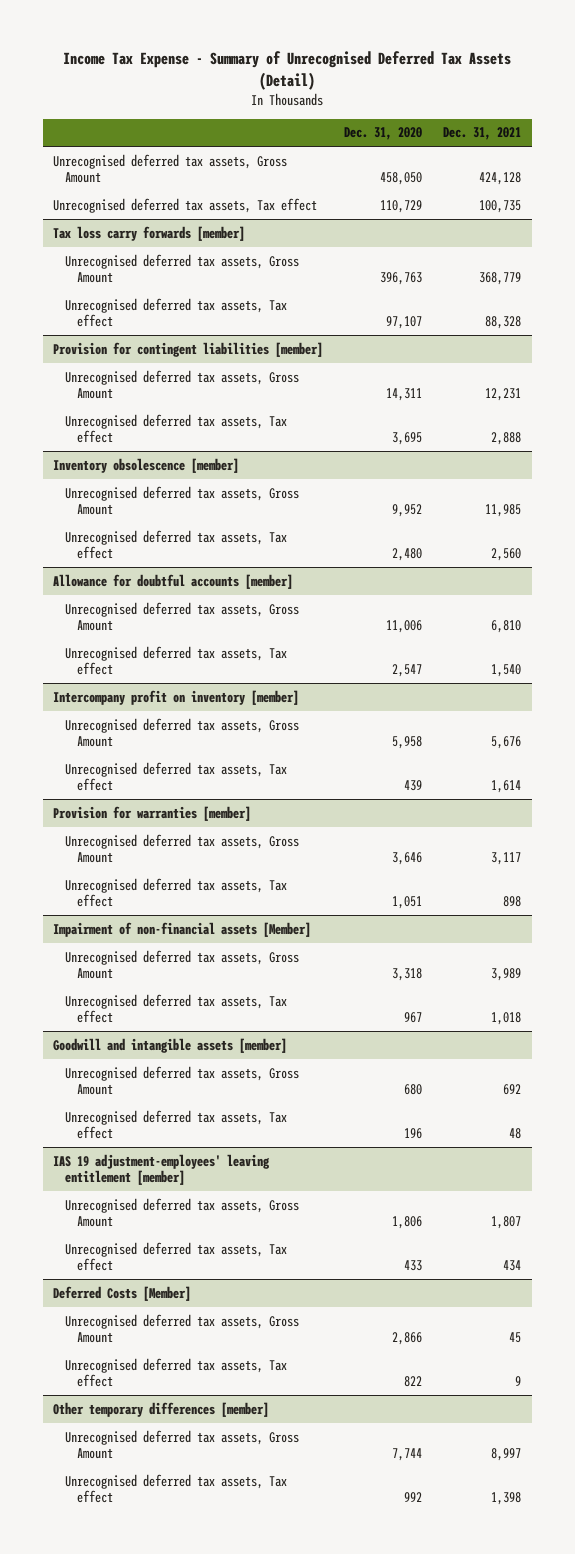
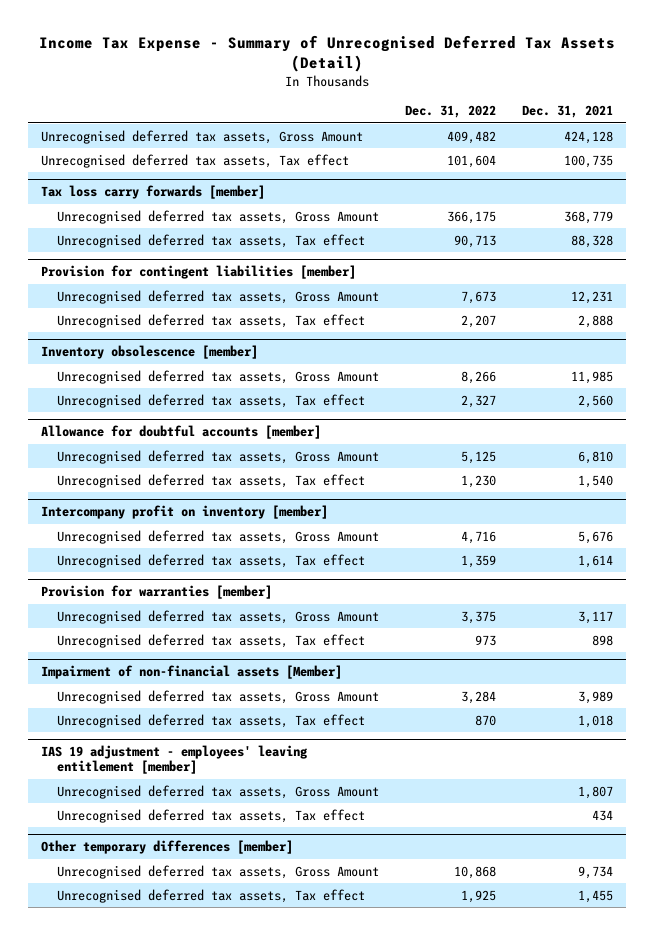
- | Dec. 31, 2020 | Dec. 31, 2021
+ | Dec. 31, 2022 | Dec. 31, 2021
- Goodwill and intangible assets [member]
- Unrecognised deferred tax assets, Gross Amount | 680 | 692
- Unrecognised deferred tax assets, Tax effect | 196 | 48
- IAS 19 adjustment-employees' leaving entitlement [member]
+ IAS 19 adjustment - employees' leaving entitlement [member]
- Deferred Costs [Member]
- Unrecognised deferred tax assets, Gross Amount | 2,866 | 45
- Unrecognised deferred tax assets, Tax effect | 822 | 9
@ Other temporary differences [member]
- Unrecognised deferred tax assets, Gross Amount | 7,744 | 8,997
- Unrecognised deferred tax assets, Tax effect | 992 | 1,398
+ Unrecognised deferred tax assets, Gross Amount | 10,868 | 9,734
+ Unrecognised deferred tax assets, Tax effect | 1,925 | 1,455

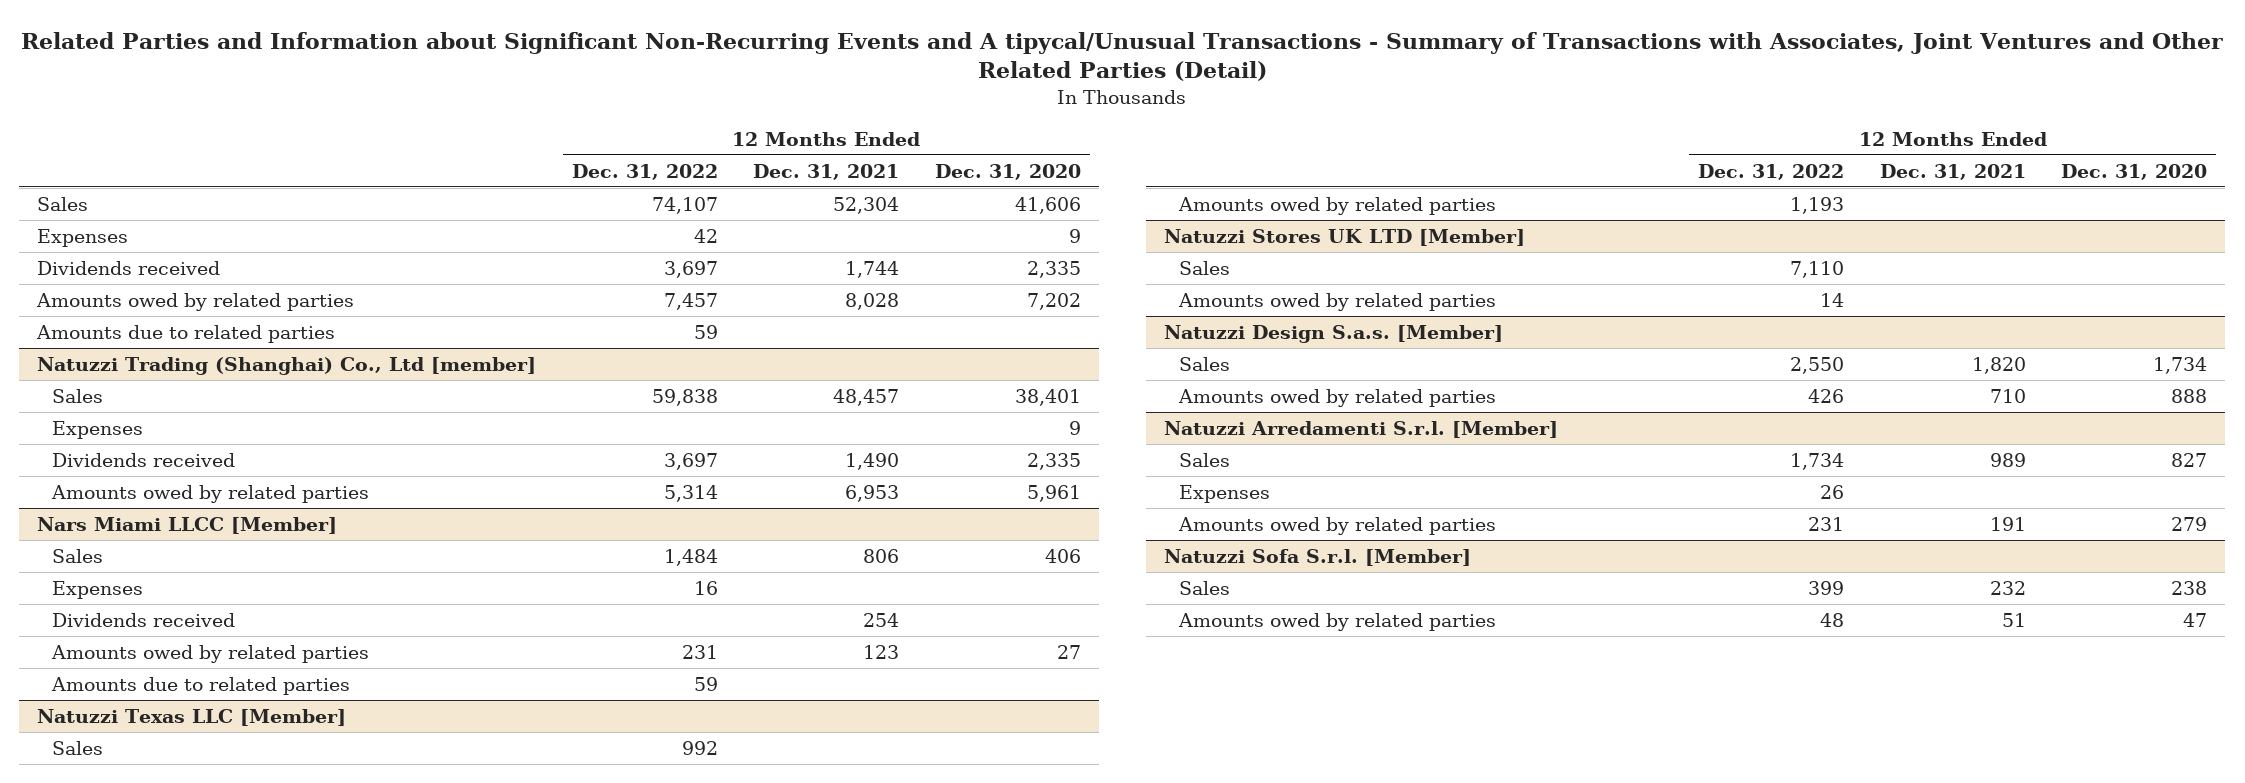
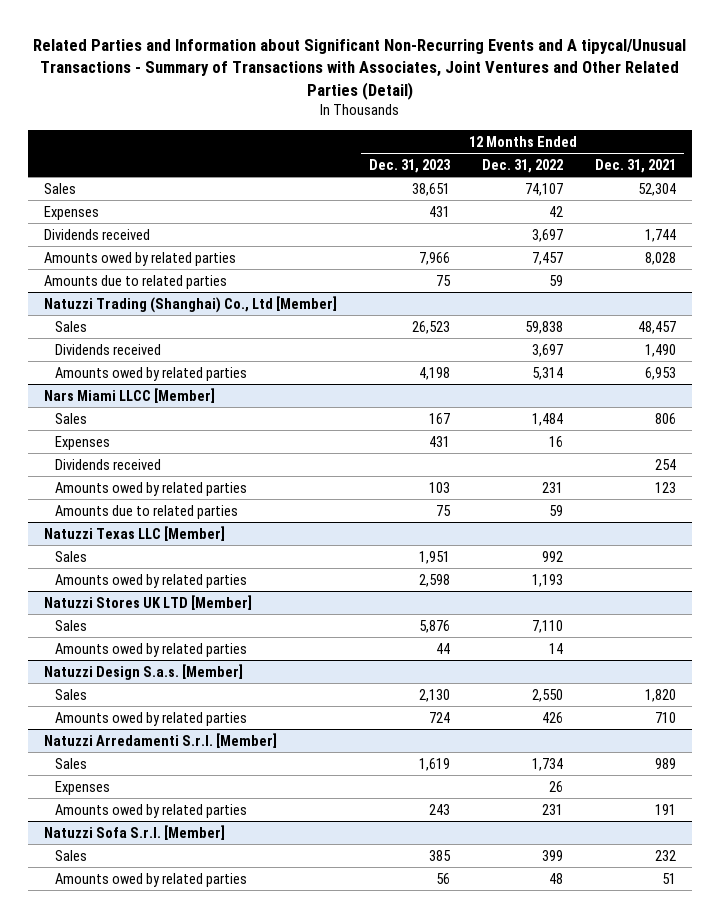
- | 12 Months Ended Dec. 31, 2022 | 12 Months Ended Dec. 31, 2021 | 12 Months Ended Dec. 31, 2020
+ | 12 Months Ended Dec. 31, 2023 | 12 Months Ended Dec. 31, 2022 | 12 Months Ended Dec. 31, 2021
- Natuzzi Trading (Shanghai) Co., Ltd [member]
+ Natuzzi Trading (Shanghai) Co., Ltd [Member]
- Expenses | | | 9

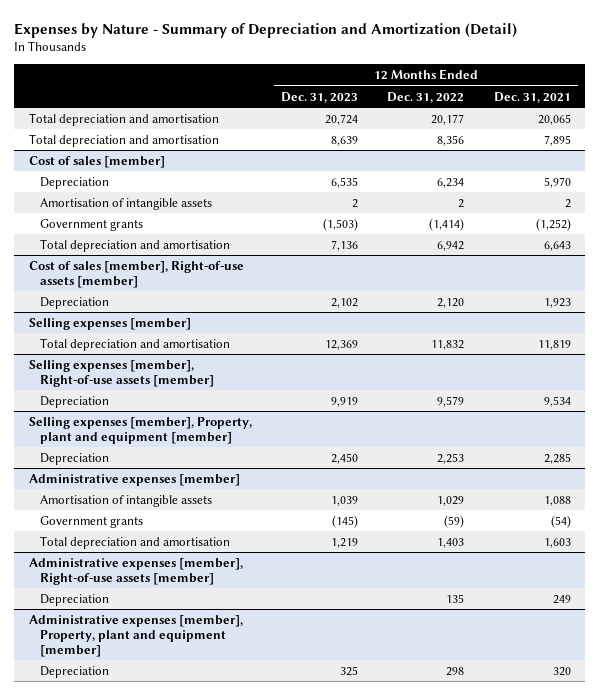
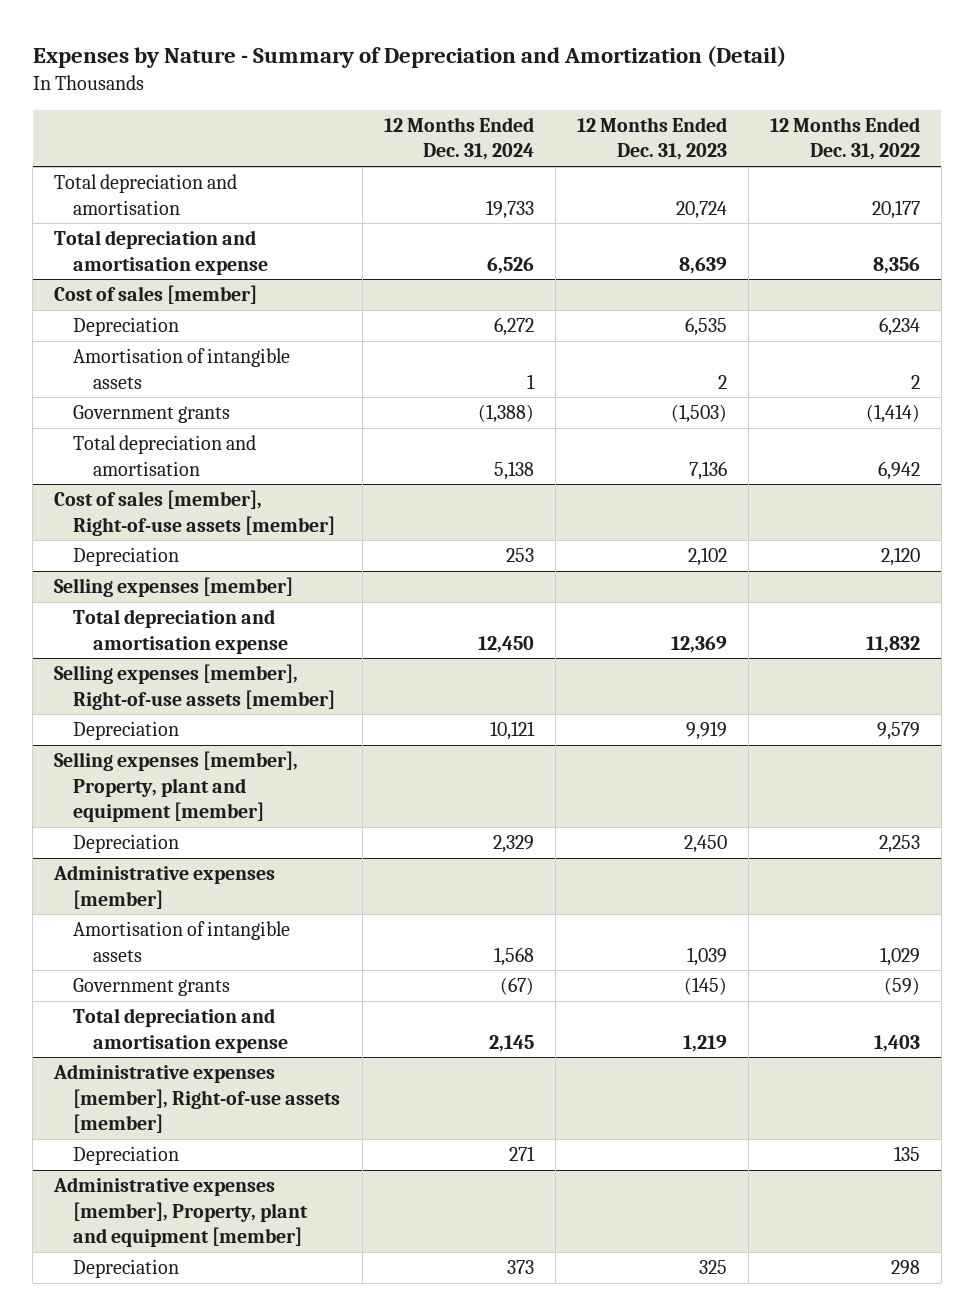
- | 12 Months Ended Dec. 31, 2023 | 12 Months Ended Dec. 31, 2022 | 12 Months Ended Dec. 31, 2021
+ | 12 Months Ended Dec. 31, 2024 | 12 Months Ended Dec. 31, 2023 | 12 Months Ended Dec. 31, 2022
- Total depreciation and amortisation | 8,639 | 8,356 | 7,895
+ Total depreciation and amortisation expense | 6,526 | 8,639 | 8,356
@ Selling expenses [member]
- Total depreciation and amortisation | 12,369 | 11,832 | 11,819
+ Total depreciation and amortisation expense | 12,450 | 12,369 | 11,832
@ Administrative expenses [member]
- Total depreciation and amortisation | 1,219 | 1,403 | 1,603
+ Total depreciation and amortisation expense | 2,145 | 1,219 | 1,403

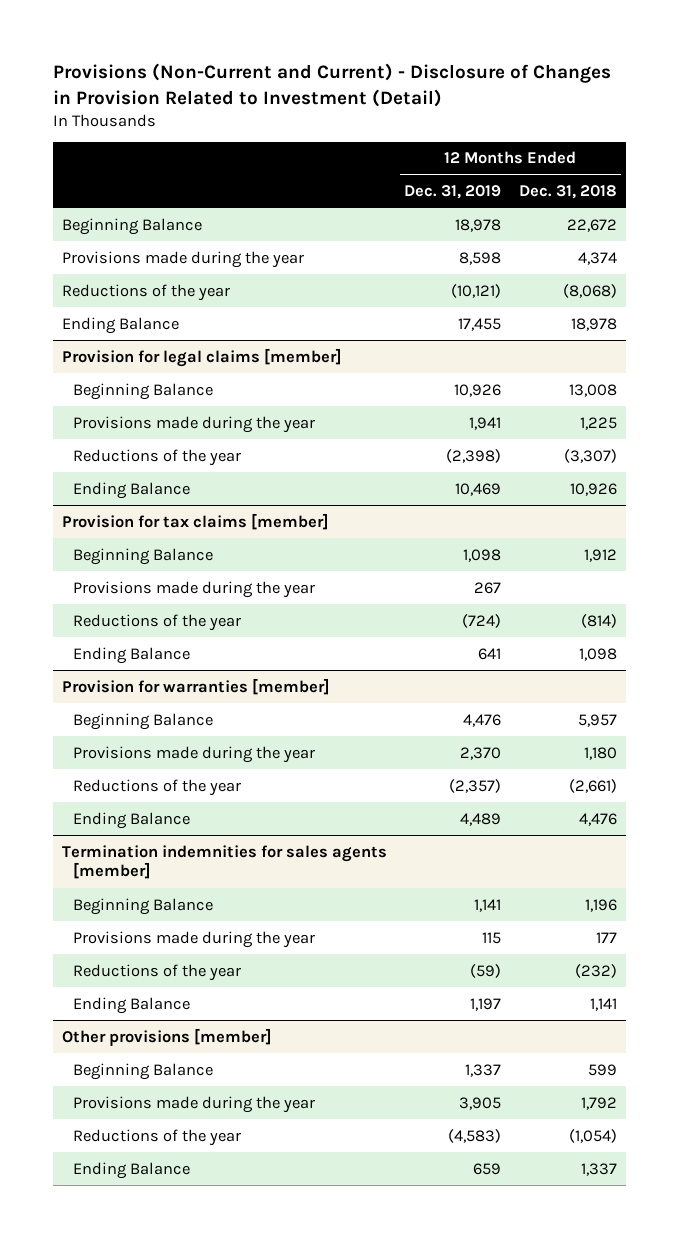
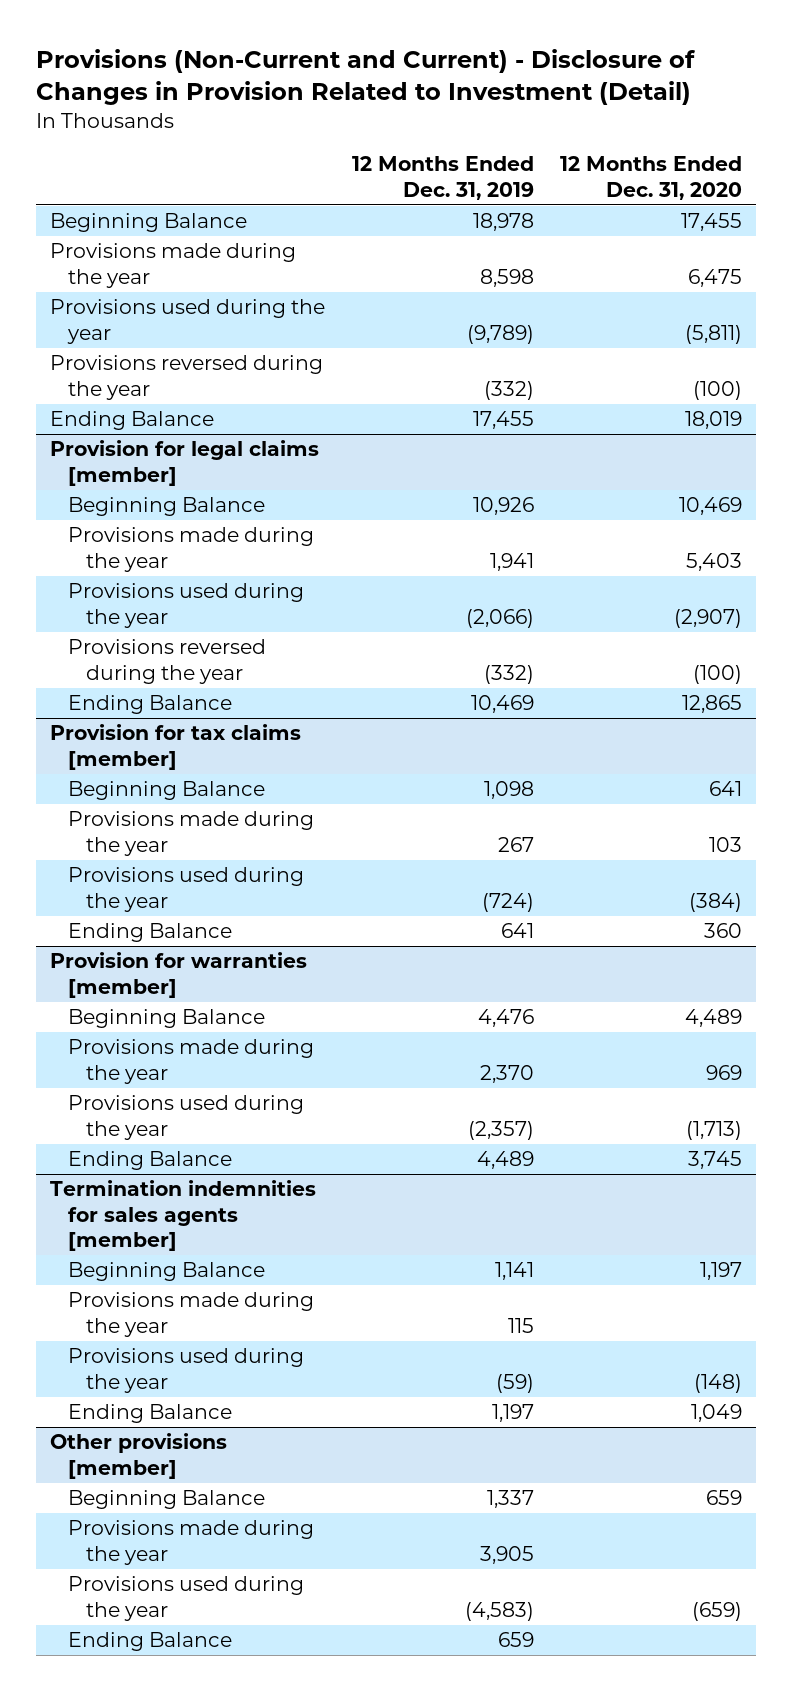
- | 12 Months Ended Dec. 31, 2019 | 12 Months Ended Dec. 31, 2018
+ | 12 Months Ended Dec. 31, 2019 | 12 Months Ended Dec. 31, 2020
- Reductions of the year | (10,121) | (8,068)
+ Provisions used during the year | (9,789) | (5,811)
+ Provisions reversed during the year | (332) | (100)
@ Provision for legal claims [member]
- Reductions of the year | (2,398) | (3,307)
+ Provisions used during the year | (2,066) | (2,907)
+ Provisions reversed during the year | (332) | (100)
@ Provision for tax claims [member]
- Reductions of the year | (724) | (814)
+ Provisions used during the year | (724) | (384)
@ Provision for warranties [member]
- Reductions of the year | (2,357) | (2,661)
+ Provisions used during the year | (2,357) | (1,713)
@ Termination indemnities for sales agents [member]
- Reductions of the year | (59) | (232)
+ Provisions used during the year | (59) | (148)
@ Other provisions [member]
- Reductions of the year | (4,583) | (1,054)
+ Provisions used during the year | (4,583) | (659)

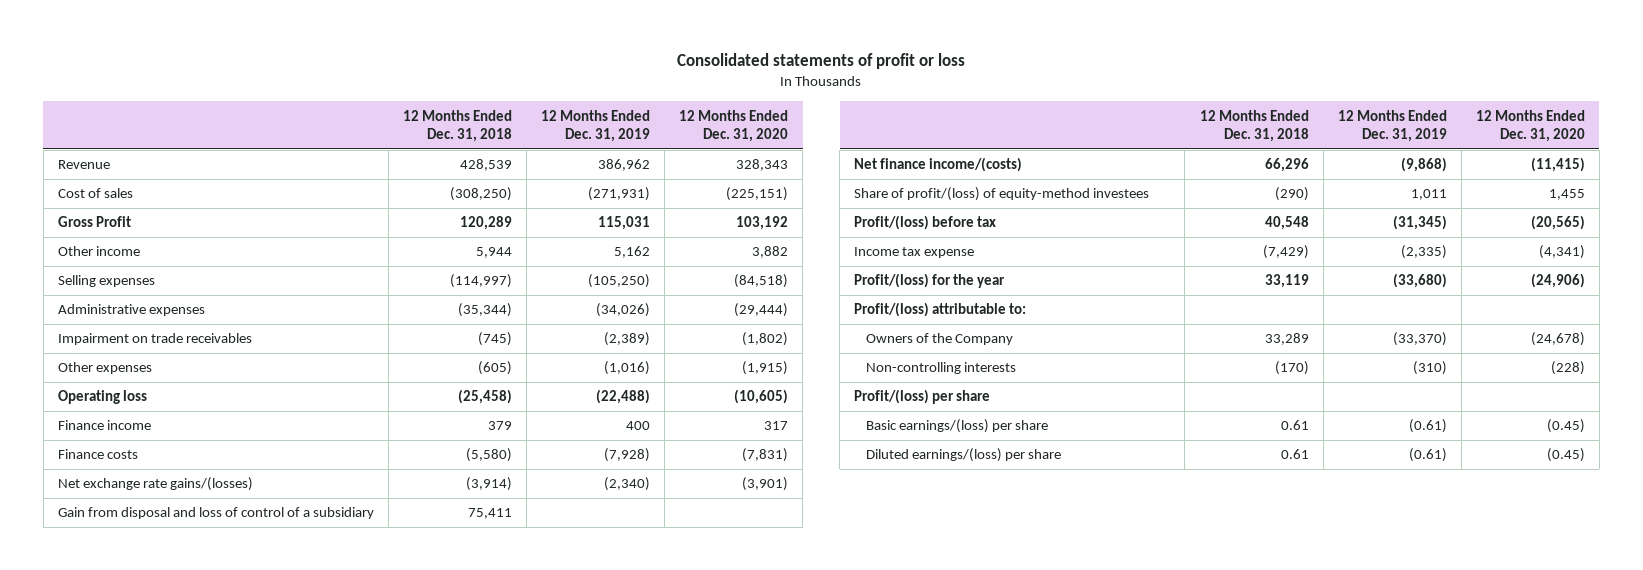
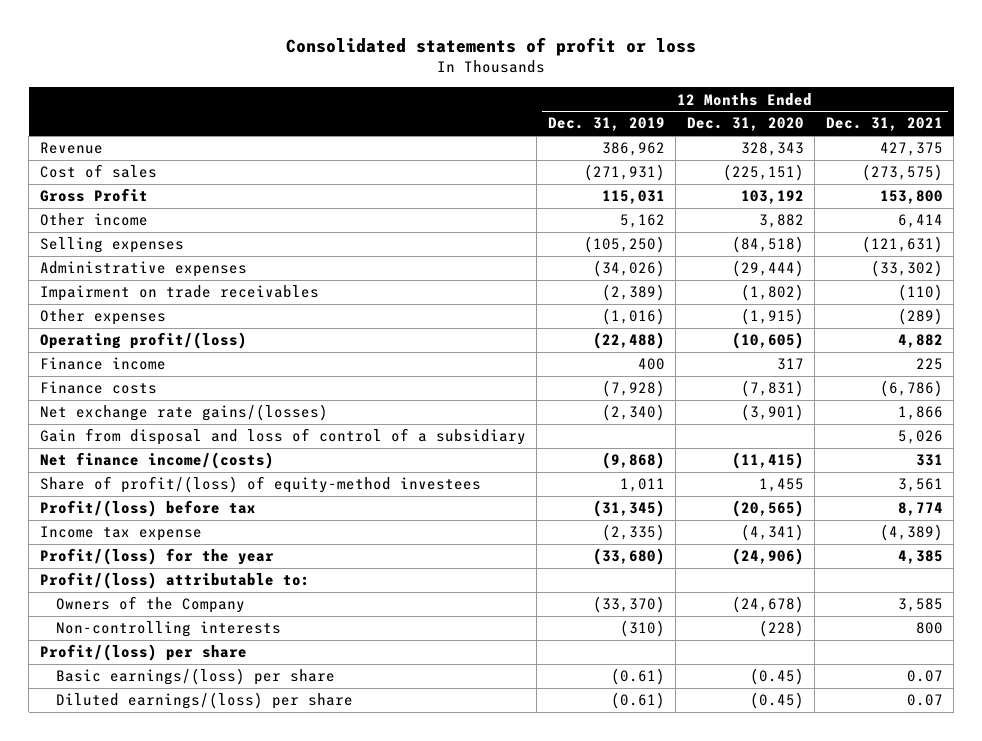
- | 12 Months Ended Dec. 31, 2018 | 12 Months Ended Dec. 31, 2019 | 12 Months Ended Dec. 31, 2020
+ | 12 Months Ended Dec. 31, 2019 | 12 Months Ended Dec. 31, 2020 | 12 Months Ended Dec. 31, 2021
- Operating loss | (25,458) | (22,488) | (10,605)
+ Operating profit/(loss) | (22,488) | (10,605) | 4,882

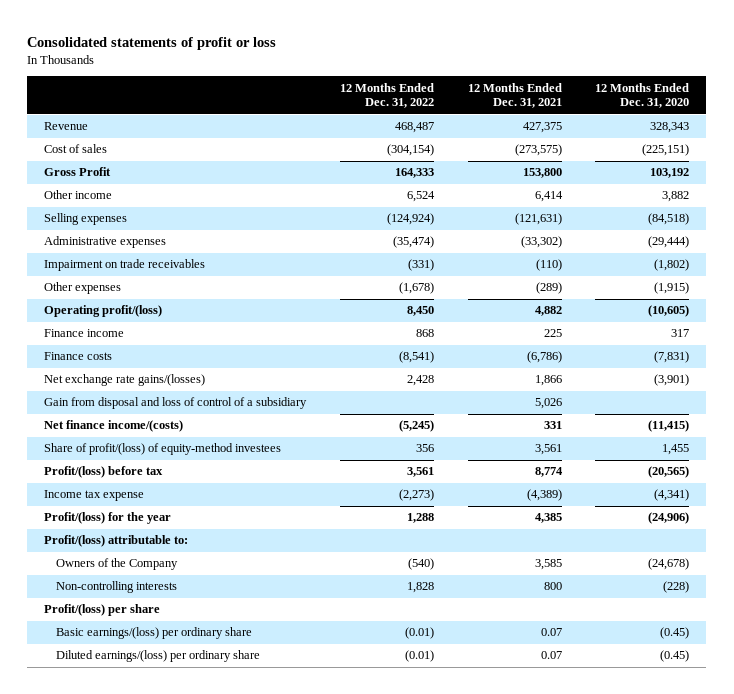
- | 12 Months Ended Dec. 31, 2019 | 12 Months Ended Dec. 31, 2020 | 12 Months Ended Dec. 31, 2021
+ | 12 Months Ended Dec. 31, 2022 | 12 Months Ended Dec. 31, 2021 | 12 Months Ended Dec. 31, 2020
- Basic earnings/(loss) per share | (0.61) | (0.45) | 0.07
- Diluted earnings/(loss) per share | (0.61) | (0.45) | 0.07
+ Basic earnings/(loss) per ordinary share | (0.01) | 0.07 | (0.45)
+ Diluted earnings/(loss) per ordinary share | (0.01) | 0.07 | (0.45)

